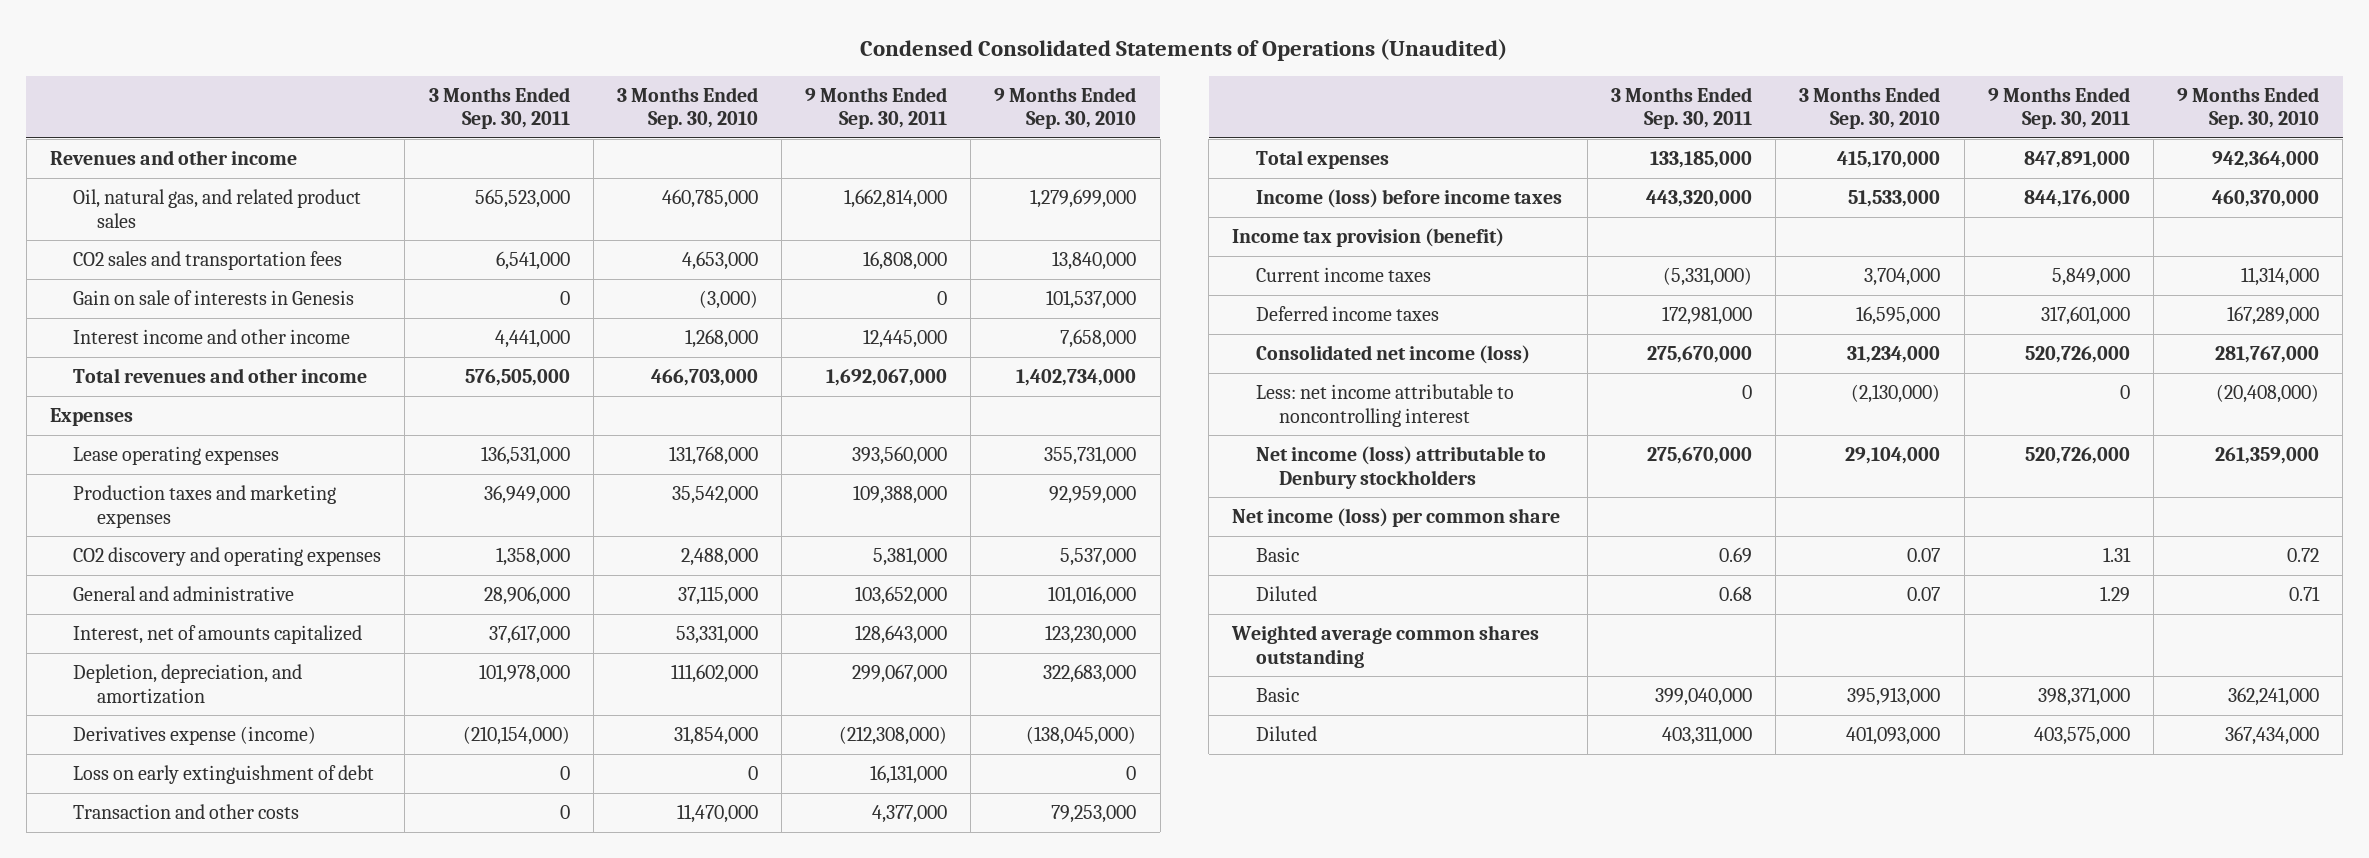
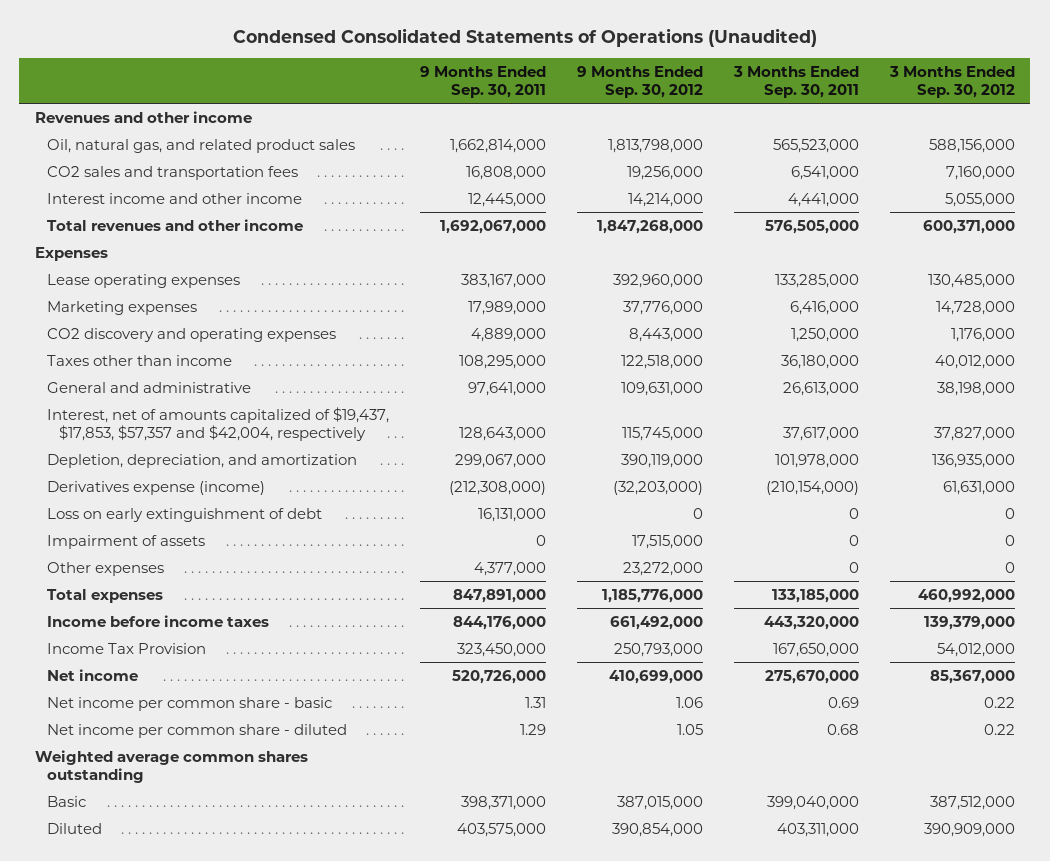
- | 3 Months Ended Sep. 30, 2011 | 3 Months Ended Sep. 30, 2010 | 9 Months Ended Sep. 30, 2011 | 9 Months Ended Sep. 30, 2010
+ | 9 Months Ended Sep. 30, 2011 | 9 Months Ended Sep. 30, 2012 | 3 Months Ended Sep. 30, 2011 | 3 Months Ended Sep. 30, 2012
- Gain on sale of interests in Genesis | 0 | (3,000) | 0 | 101,537,000
- Lease operating expenses | 136,531,000 | 131,768,000 | 393,560,000 | 355,731,000
- Production taxes and marketing expenses | 36,949,000 | 35,542,000 | 109,388,000 | 92,959,000
- CO2 discovery and operating expenses | 1,358,000 | 2,488,000 | 5,381,000 | 5,537,000
- General and administrative | 28,906,000 | 37,115,000 | 103,652,000 | 101,016,000
- Interest, net of amounts capitalized | 37,617,000 | 53,331,000 | 128,643,000 | 123,230,000
+ Lease operating expenses | 383,167,000 | 392,960,000 | 133,285,000 | 130,485,000
+ Marketing expenses | 17,989,000 | 37,776,000 | 6,416,000 | 14,728,000
+ CO2 discovery and operating expenses | 4,889,000 | 8,443,000 | 1,250,000 | 1,176,000
+ Taxes other than income | 108,295,000 | 122,518,000 | 36,180,000 | 40,012,000
+ General and administrative | 97,641,000 | 109,631,000 | 26,613,000 | 38,198,000
+ Interest, net of amounts capitalized of $19,437, $17,853, $57,357 and $42,004, respectively | 128,643,000 | 115,745,000 | 37,617,000 | 37,827,000
- Transaction and other costs | 0 | 11,470,000 | 4,377,000 | 79,253,000
+ Impairment of assets | 0 | 17,515,000 | 0 | 0
+ Other expenses | 4,377,000 | 23,272,000 | 0 | 0
- Income (loss) before income taxes | 443,320,000 | 51,533,000 | 844,176,000 | 460,370,000
- Income tax provision (benefit)
- Current income taxes | (5,331,000) | 3,704,000 | 5,849,000 | 11,314,000
- Deferred income taxes | 172,981,000 | 16,595,000 | 317,601,000 | 167,289,000
- Consolidated net income (loss) | 275,670,000 | 31,234,000 | 520,726,000 | 281,767,000
- Less: net income attributable to noncontrolling interest | 0 | (2,130,000) | 0 | (20,408,000)
- Net income (loss) attributable to Denbury stockholders | 275,670,000 | 29,104,000 | 520,726,000 | 261,359,000
- Net income (loss) per common share
- Basic | 0.69 | 0.07 | 1.31 | 0.72
- Diluted | 0.68 | 0.07 | 1.29 | 0.71
+ Income before income taxes | 844,176,000 | 661,492,000 | 443,320,000 | 139,379,000
+ Income Tax Provision | 323,450,000 | 250,793,000 | 167,650,000 | 54,012,000
+ Net income | 520,726,000 | 410,699,000 | 275,670,000 | 85,367,000
+ Net income per common share - basic | 1.31 | 1.06 | 0.69 | 0.22
+ Net income per common share - diluted | 1.29 | 1.05 | 0.68 | 0.22

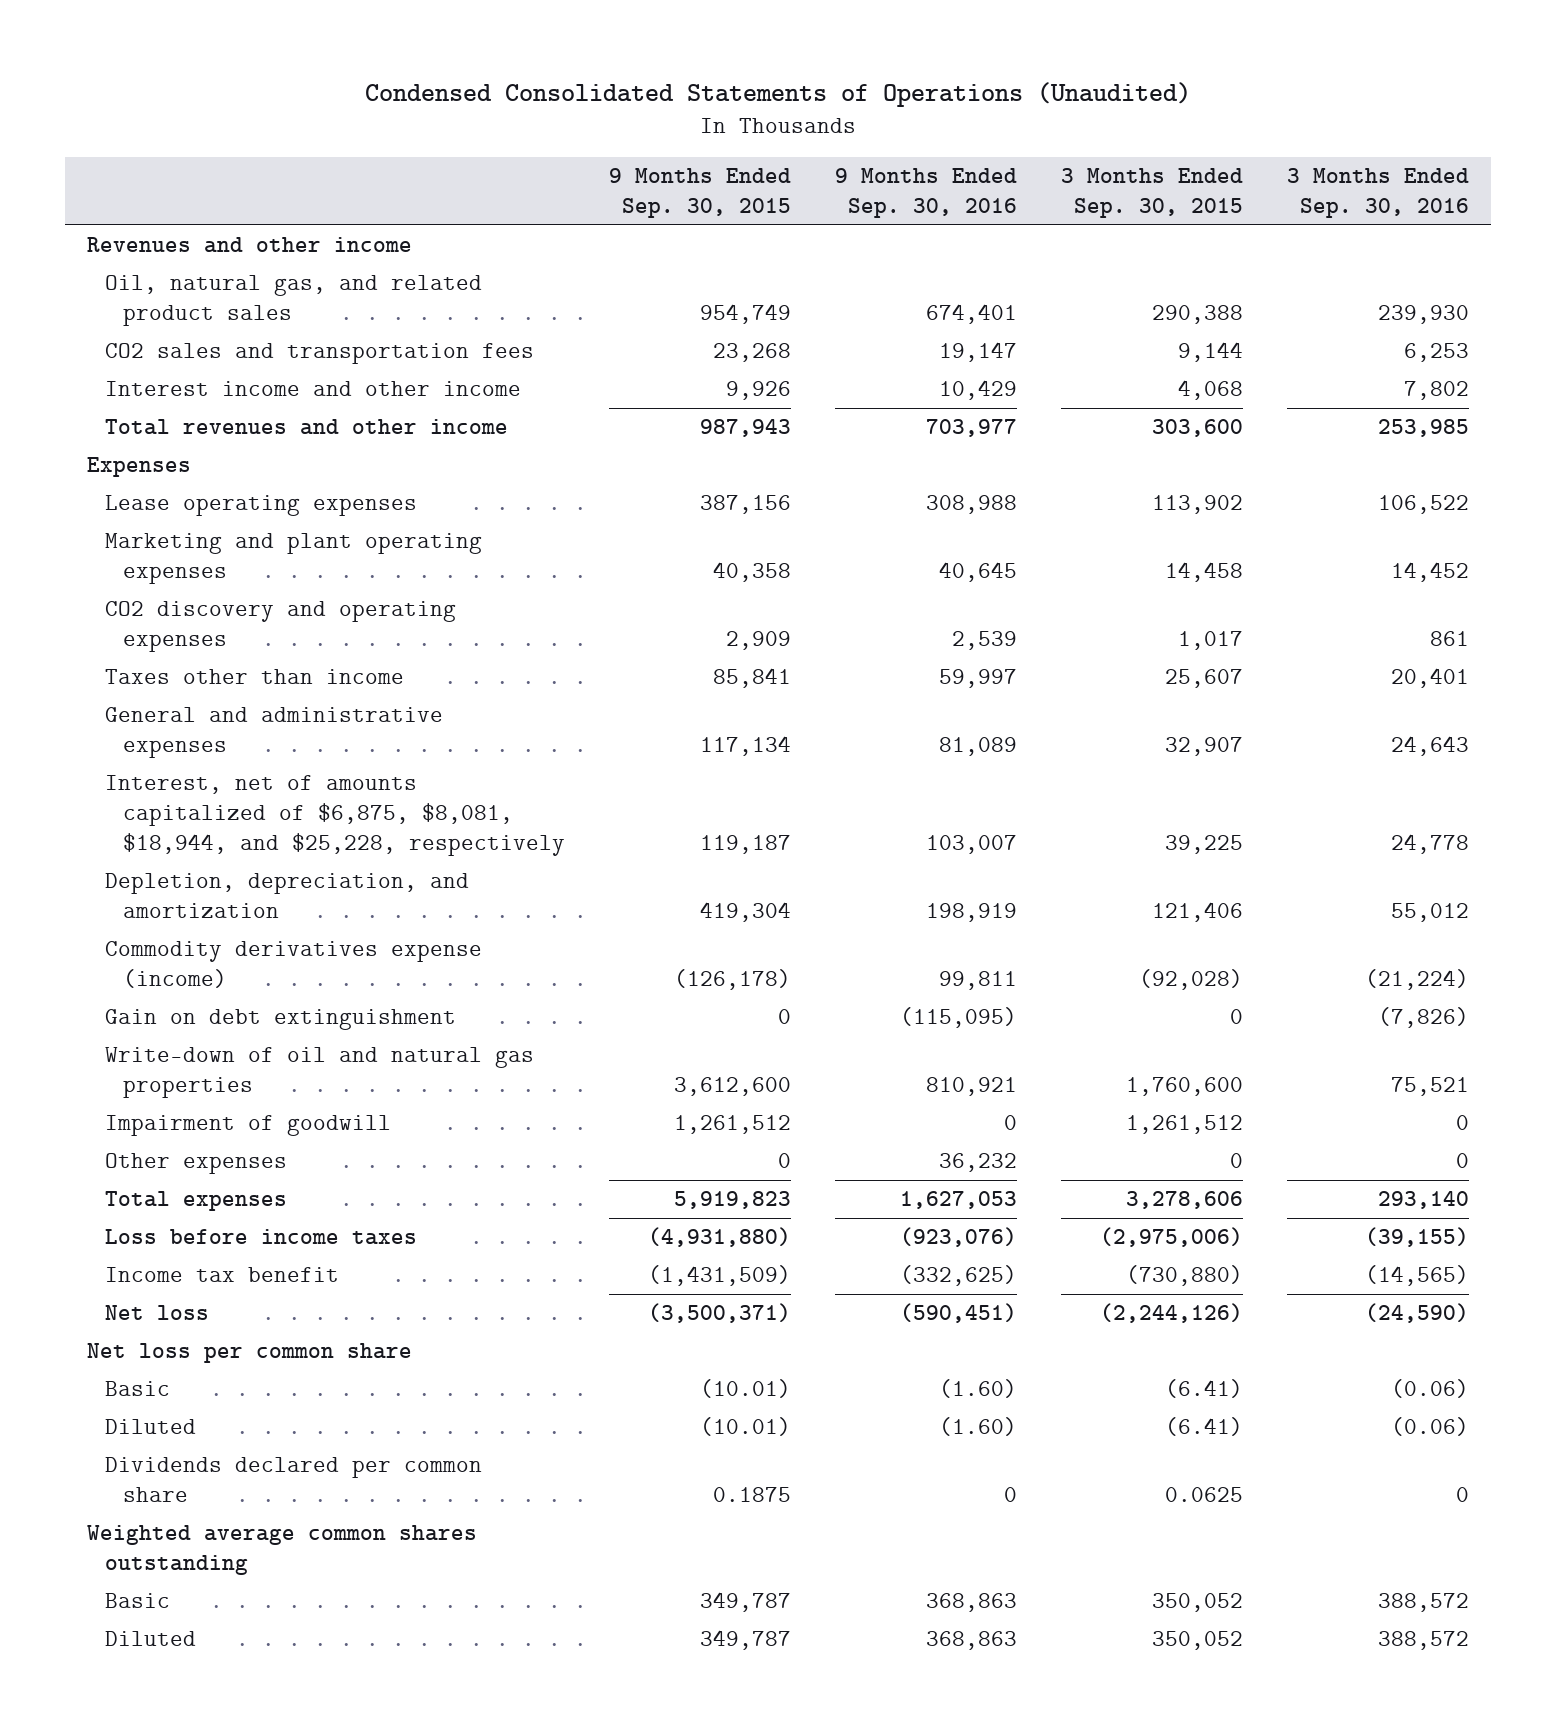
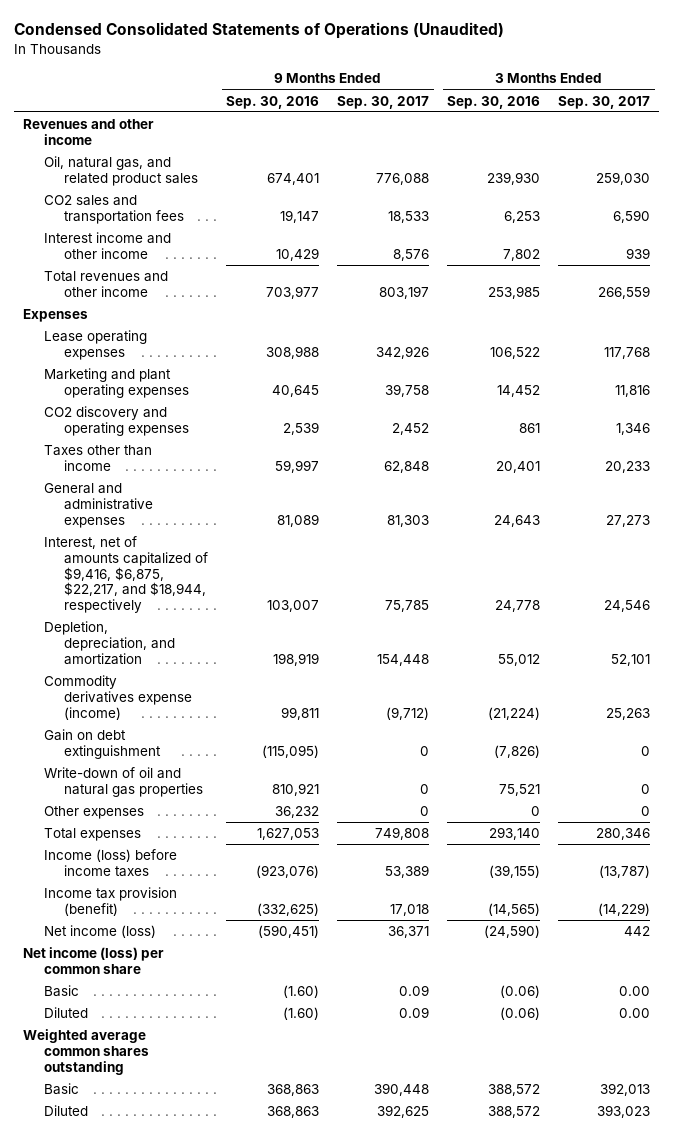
- | 9 Months Ended Sep. 30, 2015 | 9 Months Ended Sep. 30, 2016 | 3 Months Ended Sep. 30, 2015 | 3 Months Ended Sep. 30, 2016
+ | 9 Months Ended Sep. 30, 2016 | 9 Months Ended Sep. 30, 2017 | 3 Months Ended Sep. 30, 2016 | 3 Months Ended Sep. 30, 2017
- Interest, net of amounts capitalized of $6,875, $8,081, $18,944, and $25,228, respectively | 119,187 | 103,007 | 39,225 | 24,778
+ Interest, net of amounts capitalized of $9,416, $6,875, $22,217, and $18,944, respectively | 103,007 | 75,785 | 24,778 | 24,546
- Impairment of goodwill | 1,261,512 | 0 | 1,261,512 | 0
- Loss before income taxes | (4,931,880) | (923,076) | (2,975,006) | (39,155)
- Income tax benefit | (1,431,509) | (332,625) | (730,880) | (14,565)
- Net loss | (3,500,371) | (590,451) | (2,244,126) | (24,590)
- Net loss per common share
+ Income (loss) before income taxes | (923,076) | 53,389 | (39,155) | (13,787)
+ Income tax provision (benefit) | (332,625) | 17,018 | (14,565) | (14,229)
+ Net income (loss) | (590,451) | 36,371 | (24,590) | 442
+ Net income (loss) per common share
- Dividends declared per common share | 0.1875 | 0 | 0.0625 | 0

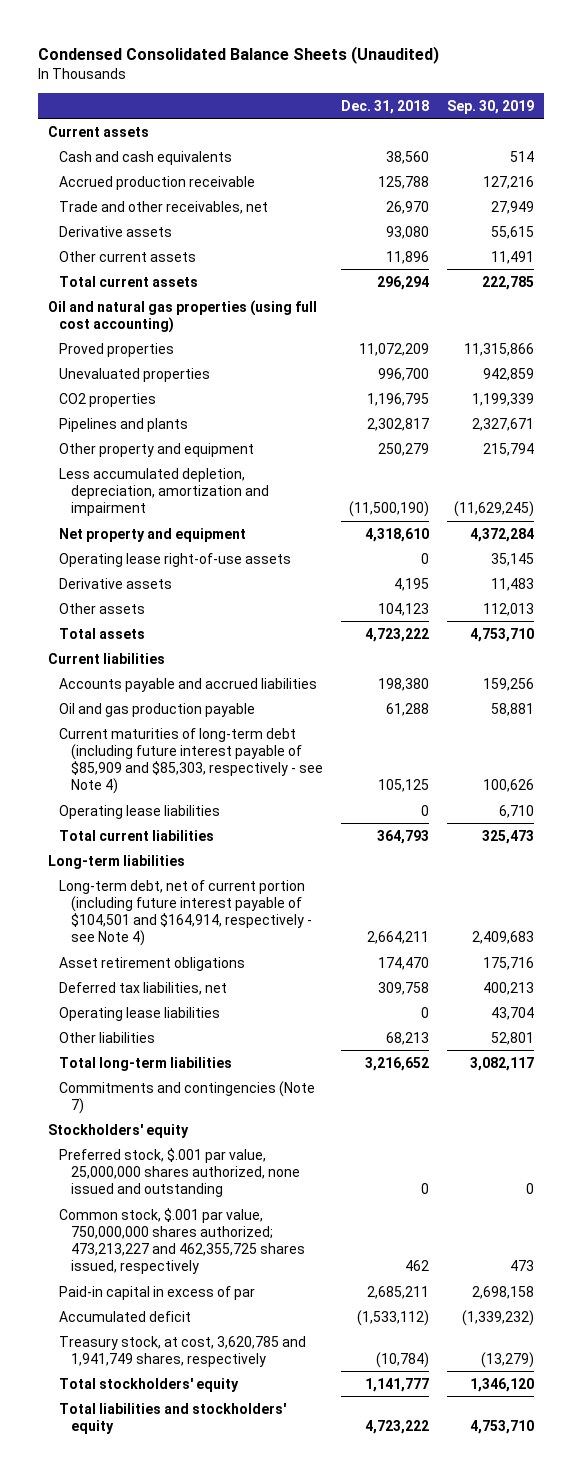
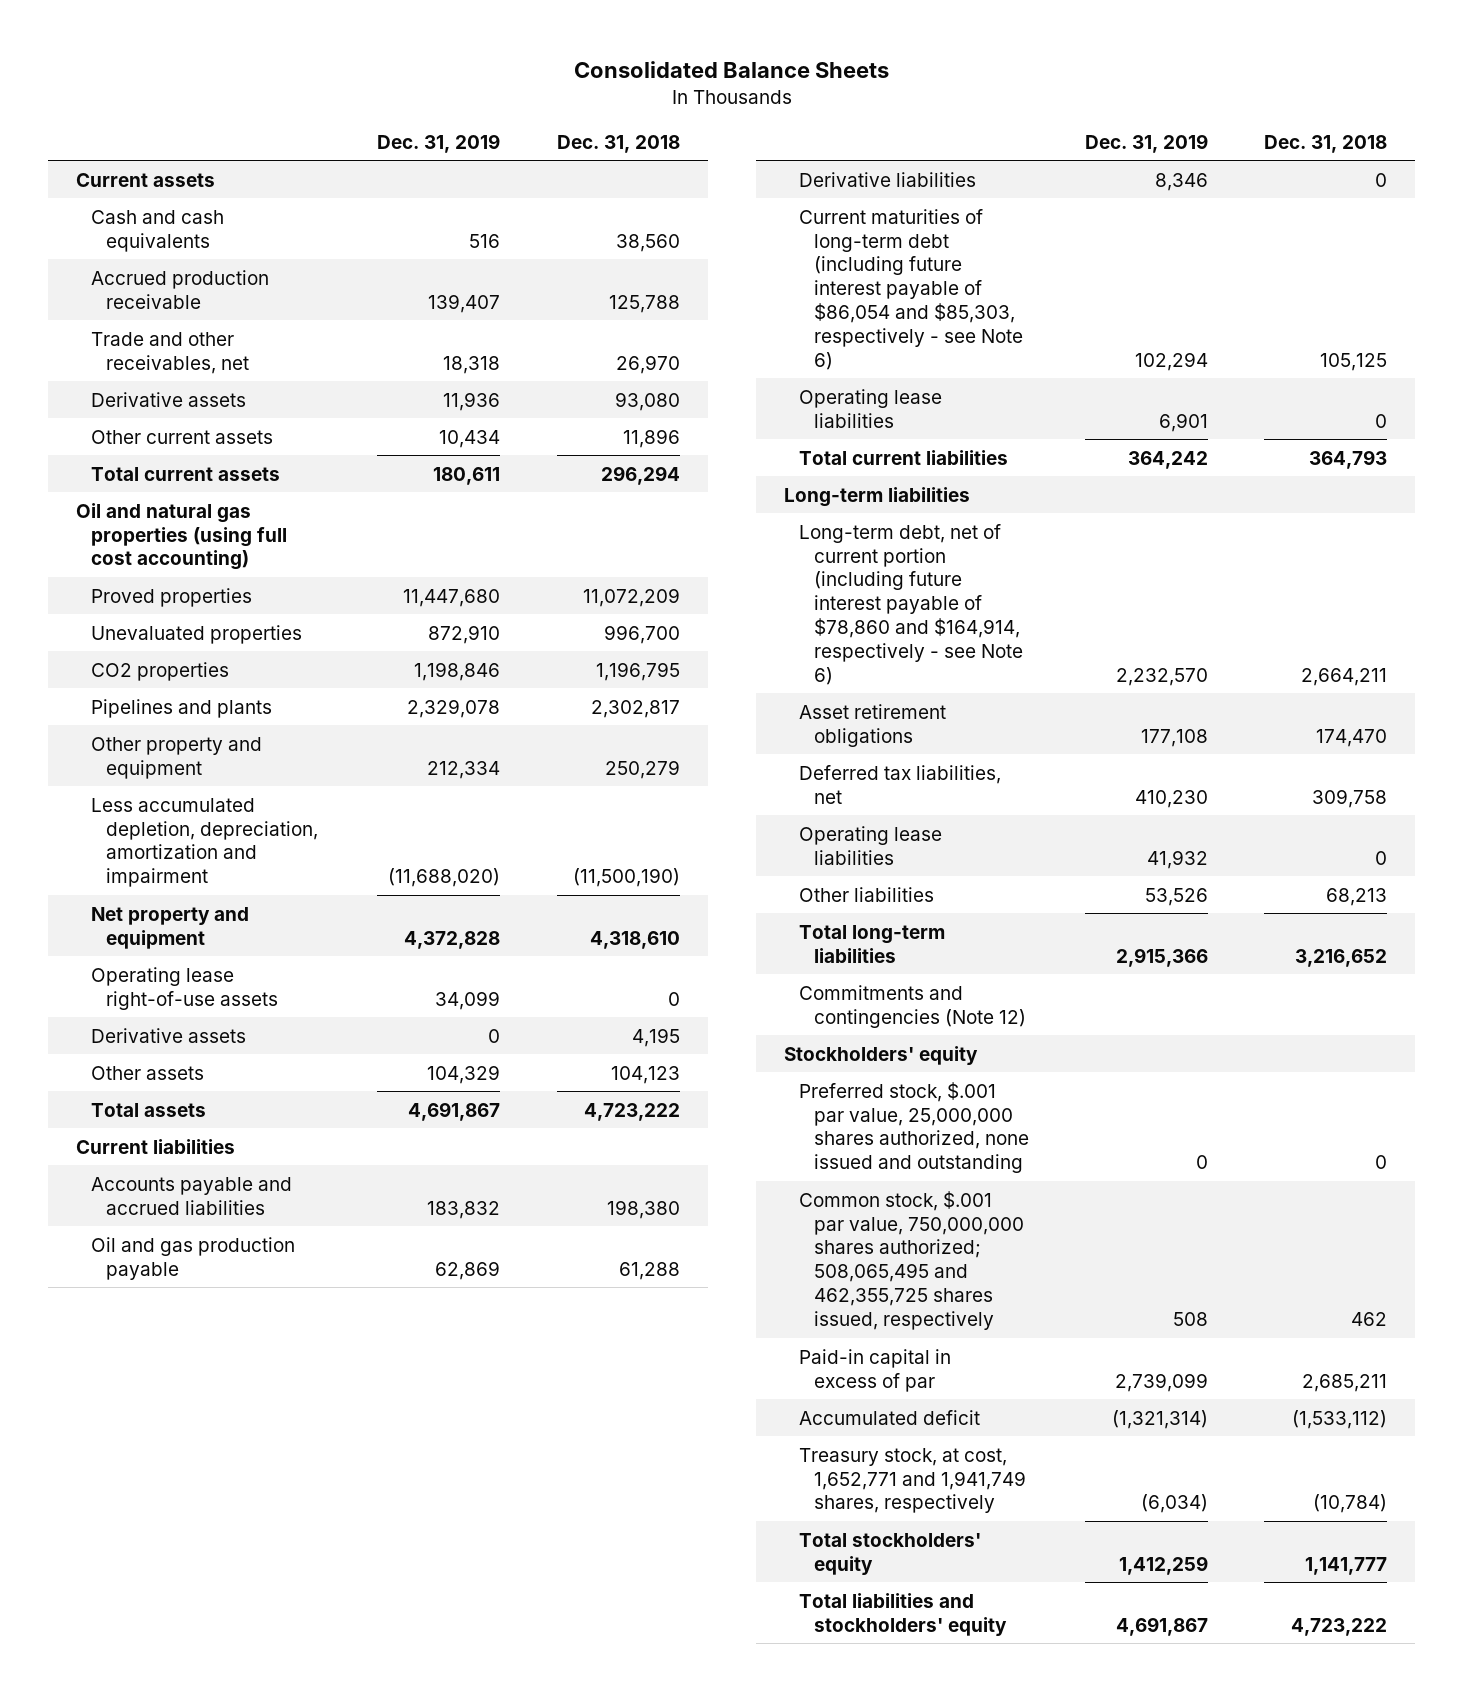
- Condensed Consolidated Balance Sheets (Unaudited)
+ Consolidated Balance Sheets
- | Dec. 31, 2018 | Sep. 30, 2019
+ | Dec. 31, 2019 | Dec. 31, 2018
- Current maturities of long-term debt (including future interest payable of $85,909 and $85,303, respectively - see Note 4) | 105,125 | 100,626
+ Derivative liabilities | 8,346 | 0
+ Current maturities of long-term debt (including future interest payable of $86,054 and $85,303, respectively - see Note 6) | 102,294 | 105,125
- Long-term debt, net of current portion (including future interest payable of $104,501 and $164,914, respectively - see Note 4) | 2,664,211 | 2,409,683
+ Long-term debt, net of current portion (including future interest payable of $78,860 and $164,914, respectively - see Note 6) | 2,232,570 | 2,664,211
- Commitments and contingencies (Note 7)
+ Commitments and contingencies (Note 12)
- Common stock, $.001 par value, 750,000,000 shares authorized; 473,213,227 and 462,355,725 shares issued, respectively | 462 | 473
+ Common stock, $.001 par value, 750,000,000 shares authorized; 508,065,495 and 462,355,725 shares issued, respectively | 508 | 462
- Treasury stock, at cost, 3,620,785 and 1,941,749 shares, respectively | (10,784) | (13,279)
+ Treasury stock, at cost, 1,652,771 and 1,941,749 shares, respectively | (6,034) | (10,784)

